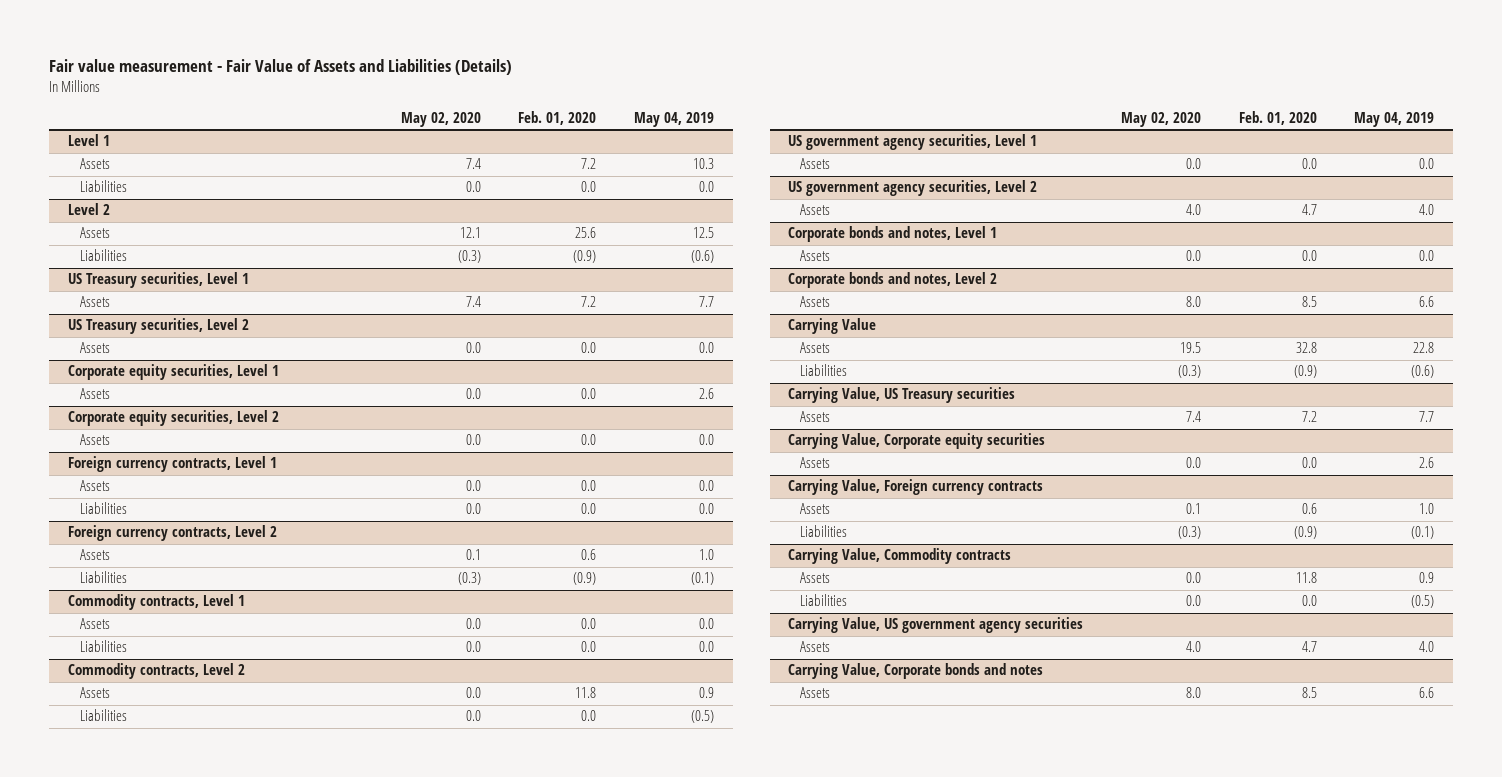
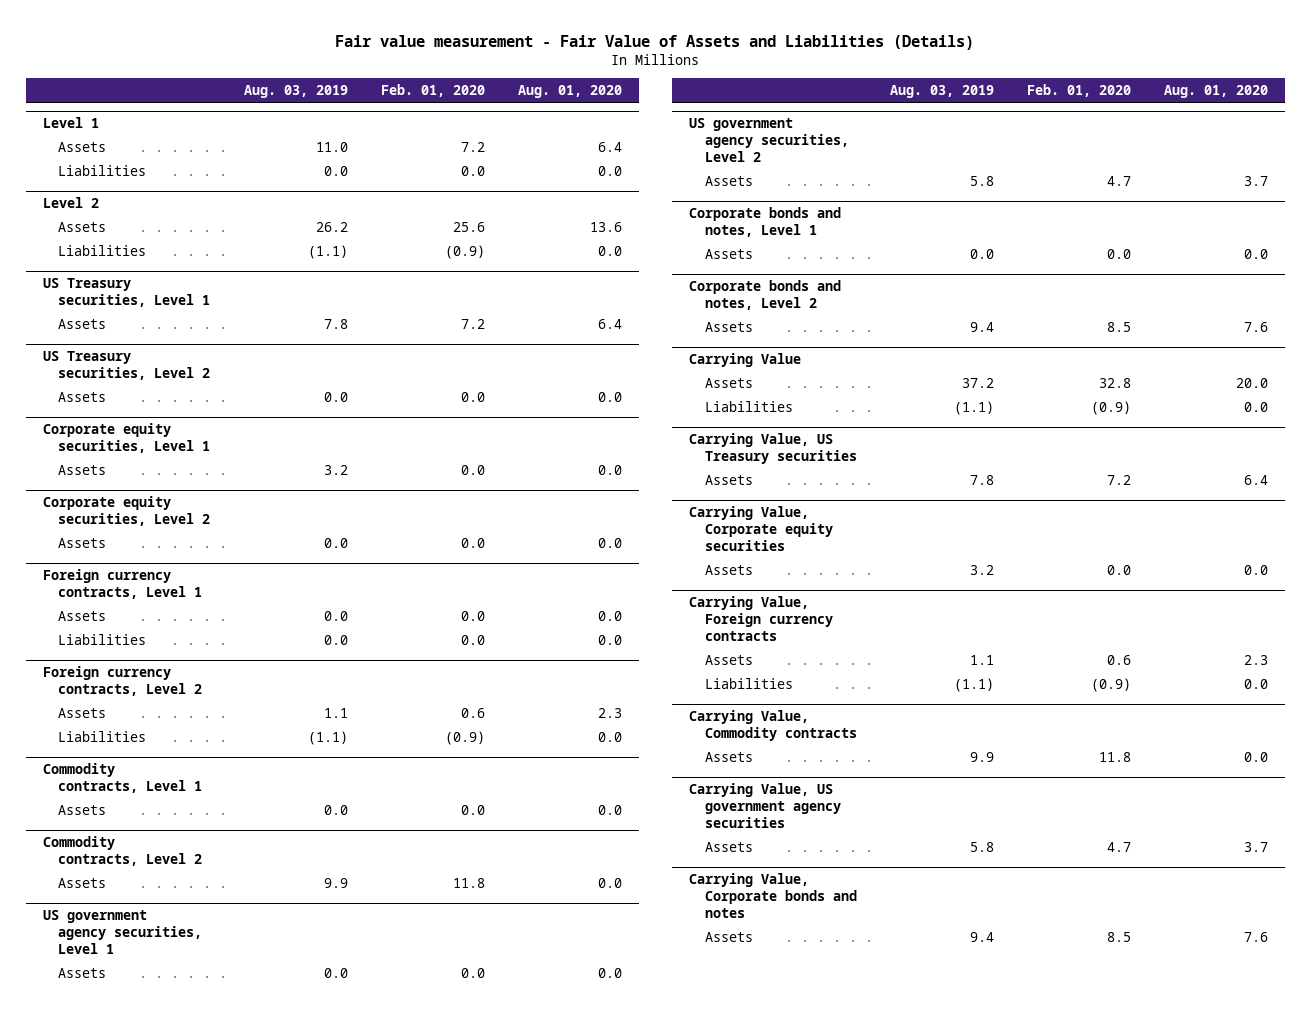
- | May 02, 2020 | Feb. 01, 2020 | May 04, 2019
+ | Aug. 03, 2019 | Feb. 01, 2020 | Aug. 01, 2020
@ Commodity contracts, Level 1
- Liabilities | 0.0 | 0.0 | 0.0
@ Commodity contracts, Level 2
- Liabilities | 0.0 | 0.0 | (0.5)
@ Carrying Value, Commodity contracts
- Liabilities | 0.0 | 0.0 | (0.5)

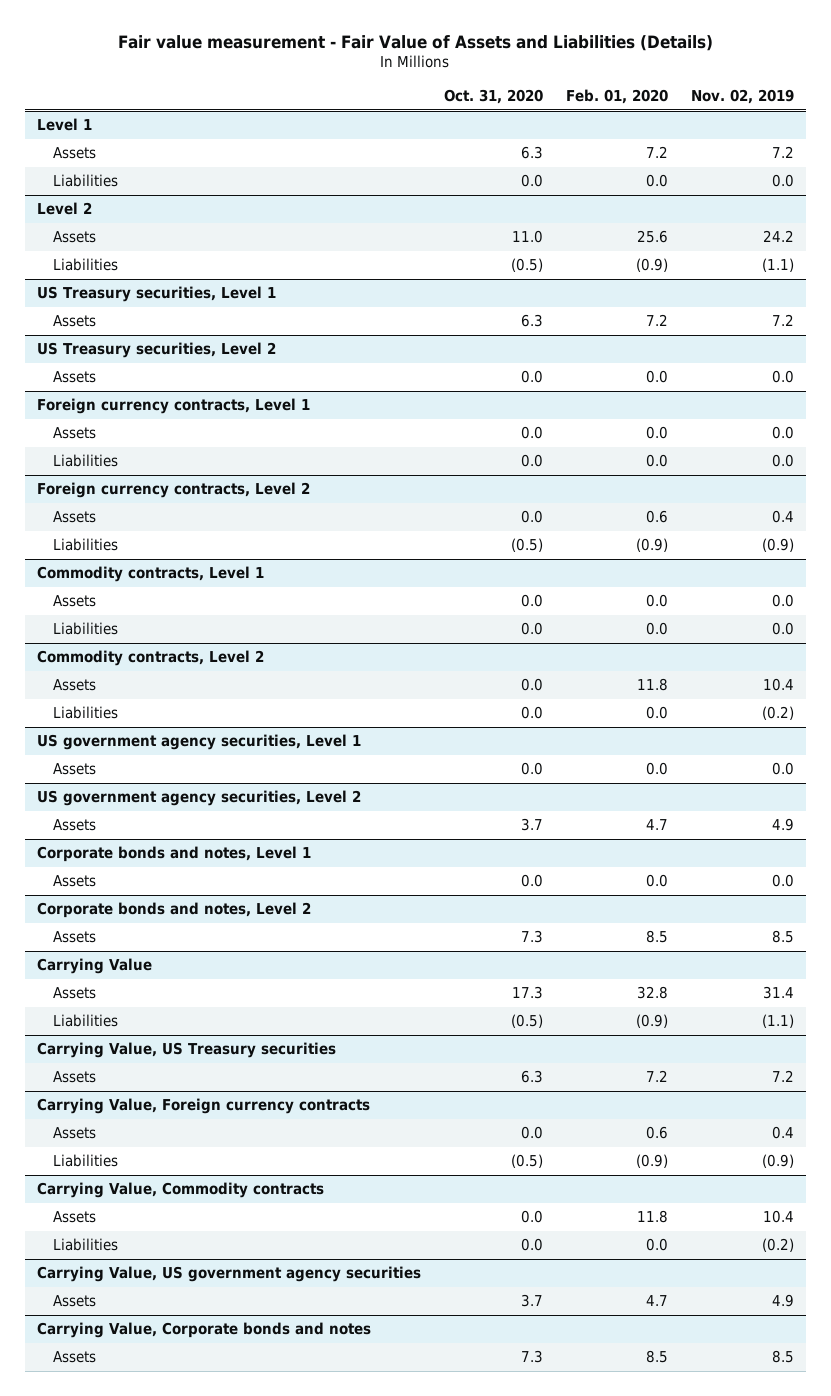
- | Aug. 03, 2019 | Feb. 01, 2020 | Aug. 01, 2020
+ | Oct. 31, 2020 | Feb. 01, 2020 | Nov. 02, 2019
- Corporate equity securities, Level 1
- Assets | 3.2 | 0.0 | 0.0
- Corporate equity securities, Level 2
- Assets | 0.0 | 0.0 | 0.0
@ Commodity contracts, Level 1
+ Liabilities | 0.0 | 0.0 | 0.0
@ Commodity contracts, Level 2
+ Liabilities | 0.0 | 0.0 | (0.2)
- Carrying Value, Corporate equity securities
- Assets | 3.2 | 0.0 | 0.0
@ Carrying Value, Commodity contracts
+ Liabilities | 0.0 | 0.0 | (0.2)

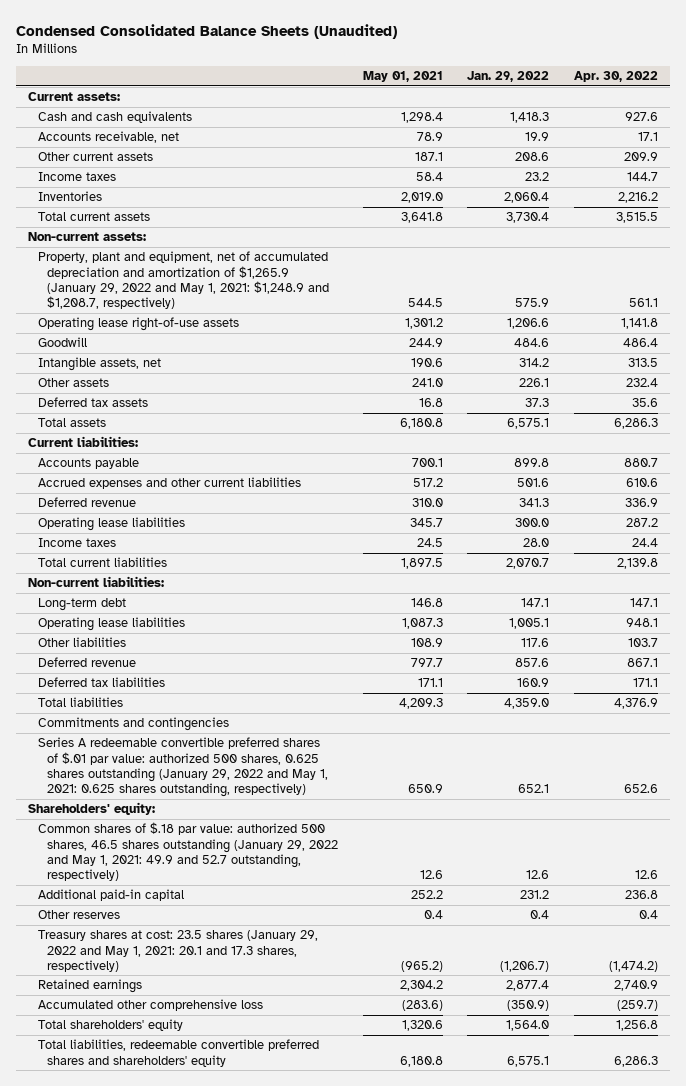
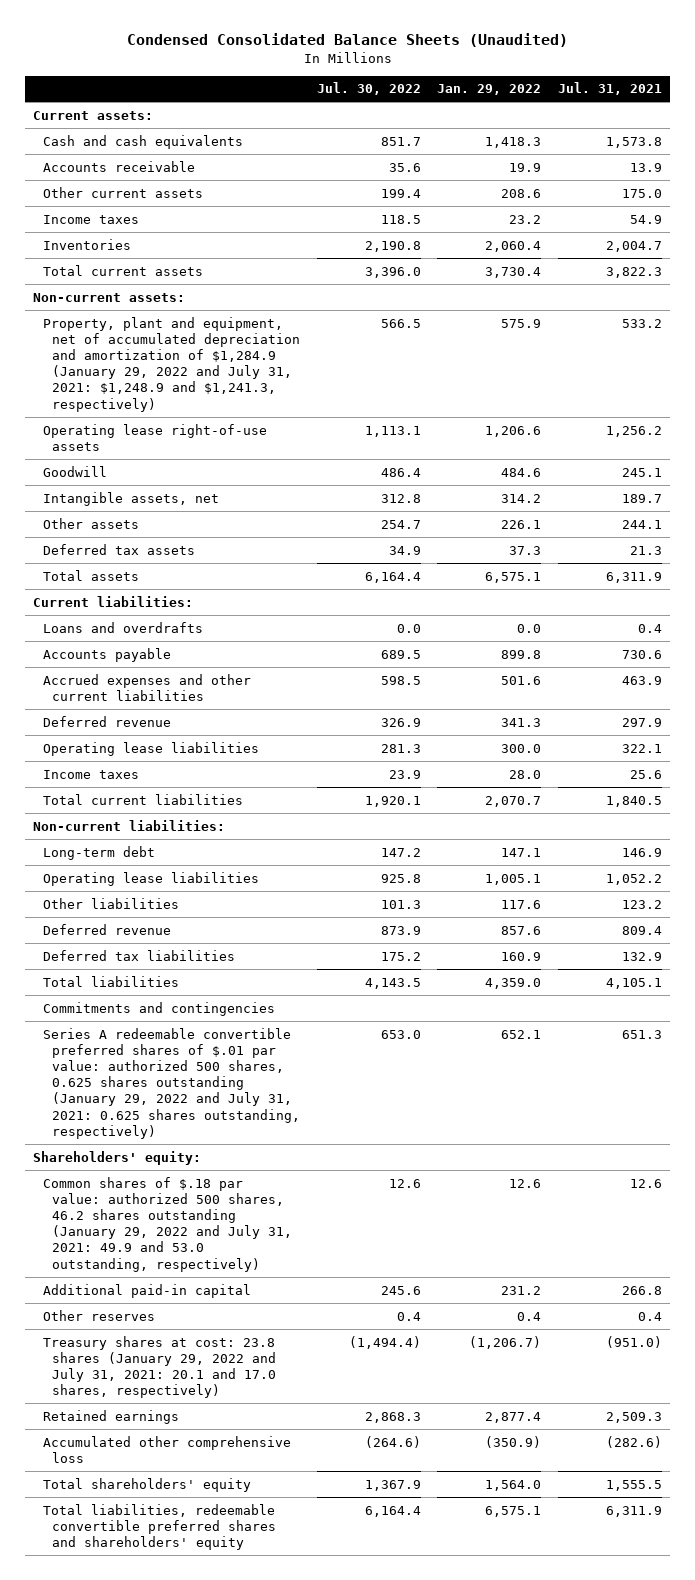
- | May 01, 2021 | Jan. 29, 2022 | Apr. 30, 2022
+ | Jul. 30, 2022 | Jan. 29, 2022 | Jul. 31, 2021
- Accounts receivable, net | 78.9 | 19.9 | 17.1
+ Accounts receivable | 35.6 | 19.9 | 13.9
- Property, plant and equipment, net of accumulated depreciation and amortization of $1,265.9 (January 29, 2022 and May 1, 2021: $1,248.9 and $1,208.7, respectively) | 544.5 | 575.9 | 561.1
+ Property, plant and equipment, net of accumulated depreciation and amortization of $1,284.9 (January 29, 2022 and July 31, 2021: $1,248.9 and $1,241.3, respectively) | 566.5 | 575.9 | 533.2
+ Loans and overdrafts | 0.0 | 0.0 | 0.4
- Series A redeemable convertible preferred shares of $.01 par value: authorized 500 shares, 0.625 shares outstanding (January 29, 2022 and May 1, 2021: 0.625 shares outstanding, respectively) | 650.9 | 652.1 | 652.6
+ Series A redeemable convertible preferred shares of $.01 par value: authorized 500 shares, 0.625 shares outstanding (January 29, 2022 and July 31, 2021: 0.625 shares outstanding, respectively) | 653.0 | 652.1 | 651.3
- Common shares of $.18 par value: authorized 500 shares, 46.5 shares outstanding (January 29, 2022 and May 1, 2021: 49.9 and 52.7 outstanding, respectively) | 12.6 | 12.6 | 12.6
+ Common shares of $.18 par value: authorized 500 shares, 46.2 shares outstanding (January 29, 2022 and July 31, 2021: 49.9 and 53.0 outstanding, respectively) | 12.6 | 12.6 | 12.6
- Treasury shares at cost: 23.5 shares (January 29, 2022 and May 1, 2021: 20.1 and 17.3 shares, respectively) | (965.2) | (1,206.7) | (1,474.2)
+ Treasury shares at cost: 23.8 shares (January 29, 2022 and July 31, 2021: 20.1 and 17.0 shares, respectively) | (1,494.4) | (1,206.7) | (951.0)

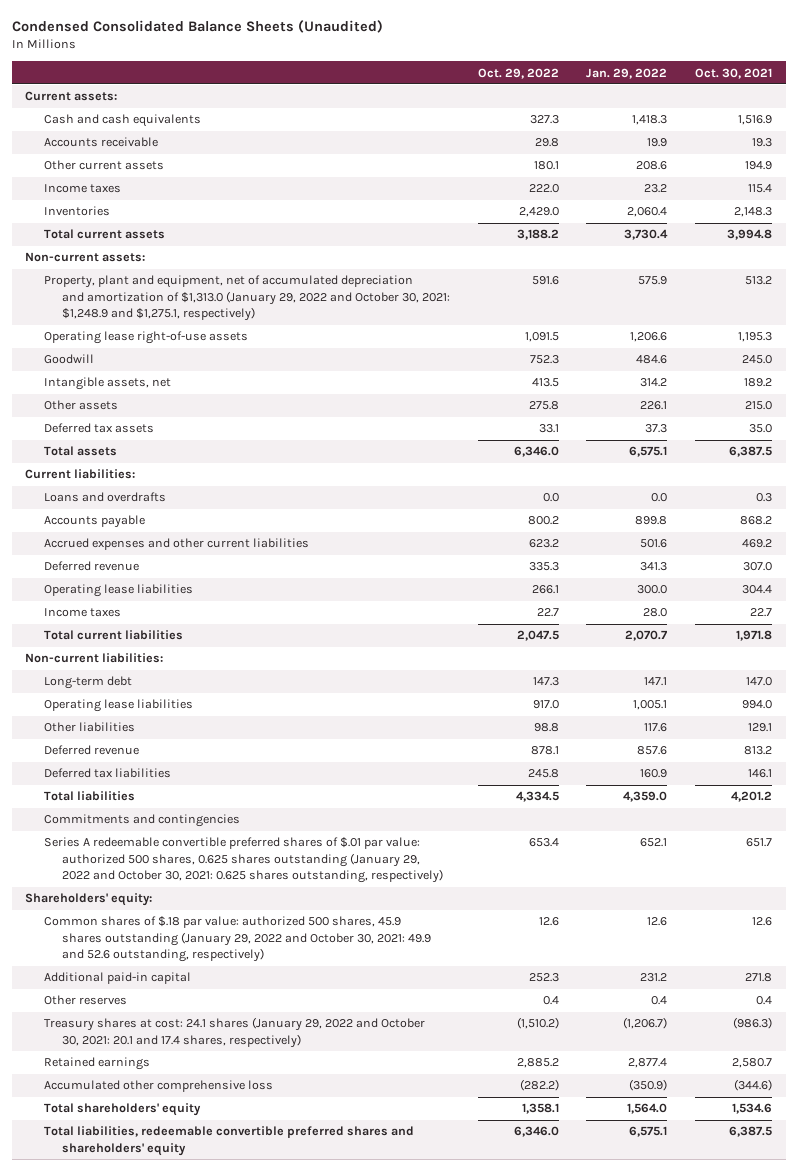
- | Jul. 30, 2022 | Jan. 29, 2022 | Jul. 31, 2021
+ | Oct. 29, 2022 | Jan. 29, 2022 | Oct. 30, 2021
- Property, plant and equipment, net of accumulated depreciation and amortization of $1,284.9 (January 29, 2022 and July 31, 2021: $1,248.9 and $1,241.3, respectively) | 566.5 | 575.9 | 533.2
+ Property, plant and equipment, net of accumulated depreciation and amortization of $1,313.0 (January 29, 2022 and October 30, 2021: $1,248.9 and $1,275.1, respectively) | 591.6 | 575.9 | 513.2
- Series A redeemable convertible preferred shares of $.01 par value: authorized 500 shares, 0.625 shares outstanding (January 29, 2022 and July 31, 2021: 0.625 shares outstanding, respectively) | 653.0 | 652.1 | 651.3
+ Series A redeemable convertible preferred shares of $.01 par value: authorized 500 shares, 0.625 shares outstanding (January 29, 2022 and October 30, 2021: 0.625 shares outstanding, respectively) | 653.4 | 652.1 | 651.7
- Common shares of $.18 par value: authorized 500 shares, 46.2 shares outstanding (January 29, 2022 and July 31, 2021: 49.9 and 53.0 outstanding, respectively) | 12.6 | 12.6 | 12.6
+ Common shares of $.18 par value: authorized 500 shares, 45.9 shares outstanding (January 29, 2022 and October 30, 2021: 49.9 and 52.6 outstanding, respectively) | 12.6 | 12.6 | 12.6
- Treasury shares at cost: 23.8 shares (January 29, 2022 and July 31, 2021: 20.1 and 17.0 shares, respectively) | (1,494.4) | (1,206.7) | (951.0)
+ Treasury shares at cost: 24.1 shares (January 29, 2022 and October 30, 2021: 20.1 and 17.4 shares, respectively) | (1,510.2) | (1,206.7) | (986.3)

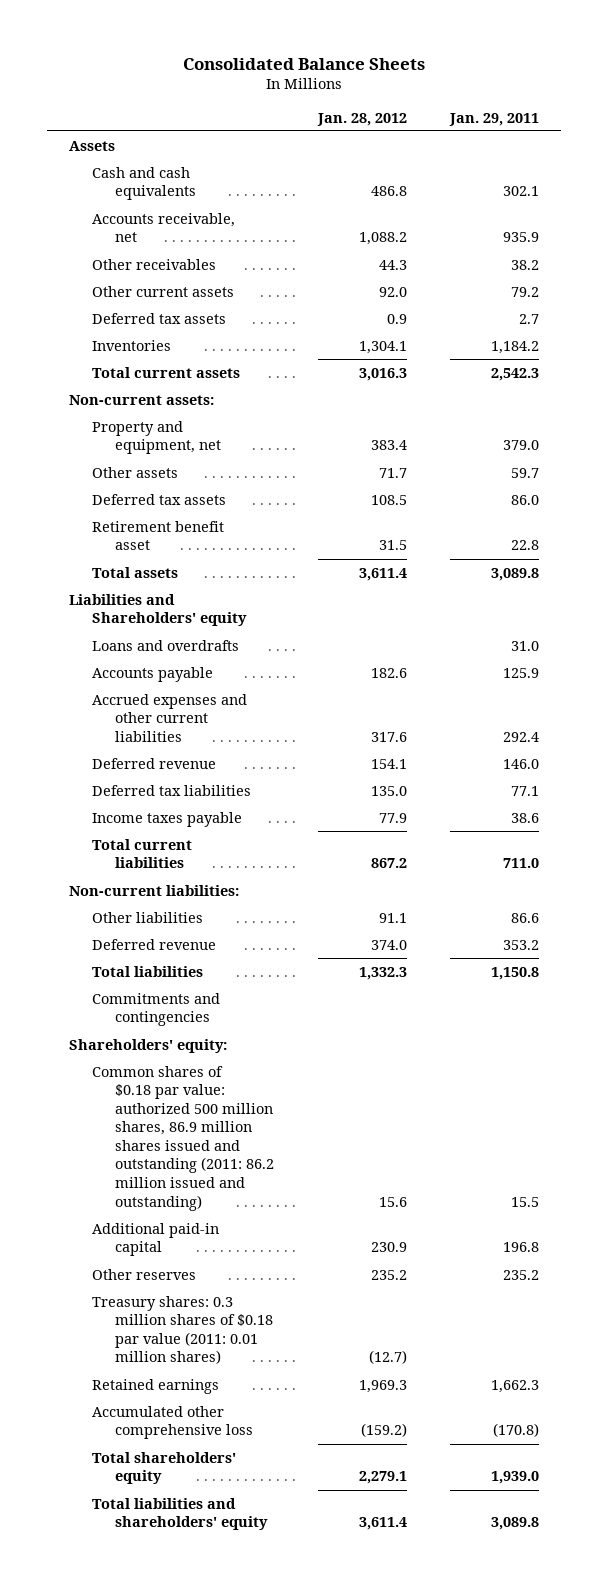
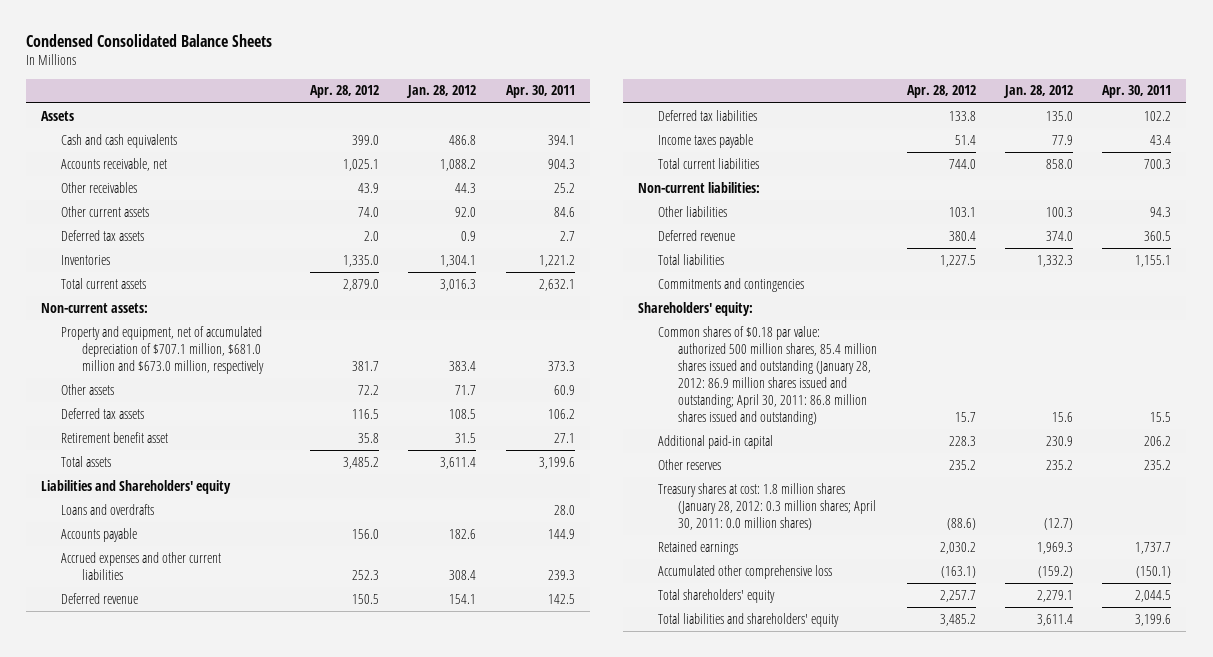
- Consolidated Balance Sheets
+ Condensed Consolidated Balance Sheets
- | Jan. 28, 2012 | Jan. 29, 2011
+ | Apr. 28, 2012 | Jan. 28, 2012 | Apr. 30, 2011
- Property and equipment, net | 383.4 | 379.0
+ Property and equipment, net of accumulated depreciation of $707.1 million, $681.0 million and $673.0 million, respectively | 381.7 | 383.4 | 373.3
- Accrued expenses and other current liabilities | 317.6 | 292.4
+ Accrued expenses and other current liabilities | 252.3 | 308.4 | 239.3
- Total current liabilities | 867.2 | 711.0
+ Total current liabilities | 744.0 | 858.0 | 700.3
- Other liabilities | 91.1 | 86.6
+ Other liabilities | 103.1 | 100.3 | 94.3
- Common shares of $0.18 par value: authorized 500 million shares, 86.9 million shares issued and outstanding (2011: 86.2 million issued and outstanding) | 15.6 | 15.5
+ Common shares of $0.18 par value: authorized 500 million shares, 85.4 million shares issued and outstanding (January 28, 2012: 86.9 million shares issued and outstanding; April 30, 2011: 86.8 million shares issued and outstanding) | 15.7 | 15.6 | 15.5
- Treasury shares: 0.3 million shares of $0.18 par value (2011: 0.01 million shares) | (12.7) |
+ Treasury shares at cost: 1.8 million shares (January 28, 2012: 0.3 million shares; April 30, 2011: 0.0 million shares) | (88.6) | (12.7) |

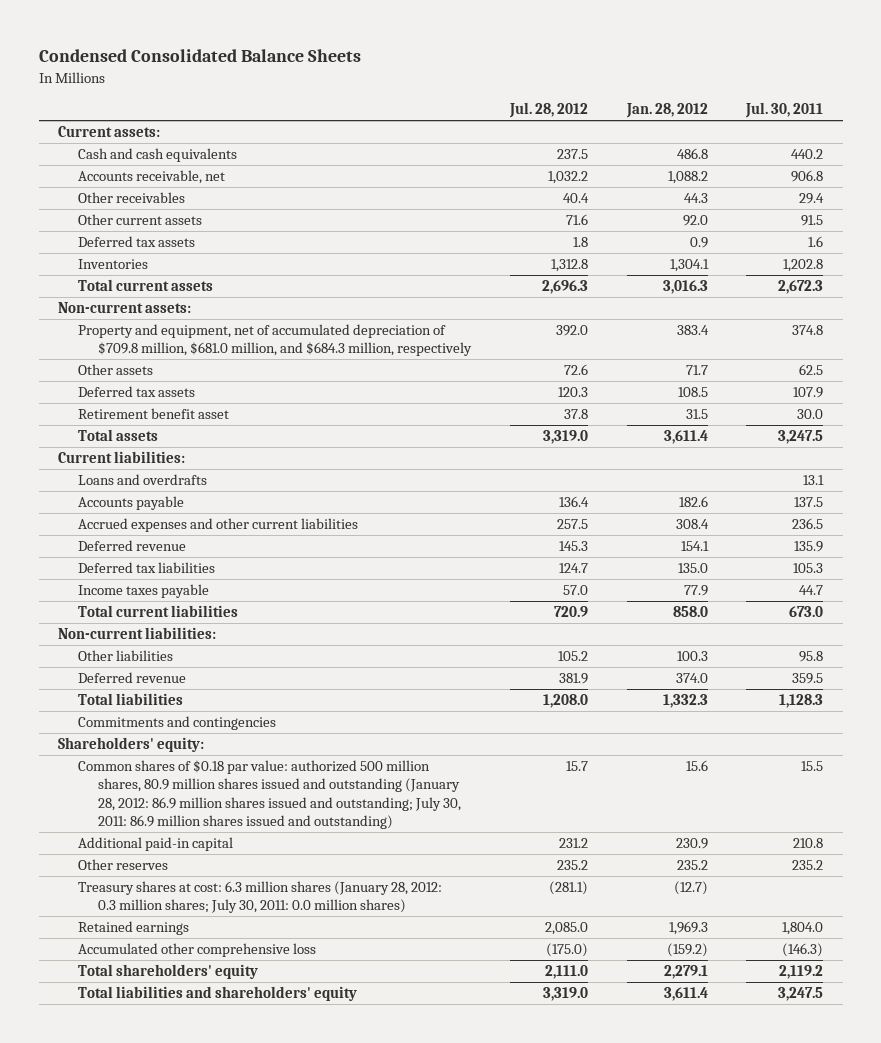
- | Apr. 28, 2012 | Jan. 28, 2012 | Apr. 30, 2011
+ | Jul. 28, 2012 | Jan. 28, 2012 | Jul. 30, 2011
- Assets
+ Current assets:
- Property and equipment, net of accumulated depreciation of $707.1 million, $681.0 million and $673.0 million, respectively | 381.7 | 383.4 | 373.3
+ Property and equipment, net of accumulated depreciation of $709.8 million, $681.0 million, and $684.3 million, respectively | 392.0 | 383.4 | 374.8
- Liabilities and Shareholders' equity
+ Current liabilities:
- Common shares of $0.18 par value: authorized 500 million shares, 85.4 million shares issued and outstanding (January 28, 2012: 86.9 million shares issued and outstanding; April 30, 2011: 86.8 million shares issued and outstanding) | 15.7 | 15.6 | 15.5
+ Common shares of $0.18 par value: authorized 500 million shares, 80.9 million shares issued and outstanding (January 28, 2012: 86.9 million shares issued and outstanding; July 30, 2011: 86.9 million shares issued and outstanding) | 15.7 | 15.6 | 15.5
- Treasury shares at cost: 1.8 million shares (January 28, 2012: 0.3 million shares; April 30, 2011: 0.0 million shares) | (88.6) | (12.7) |
+ Treasury shares at cost: 6.3 million shares (January 28, 2012: 0.3 million shares; July 30, 2011: 0.0 million shares) | (281.1) | (12.7) |

